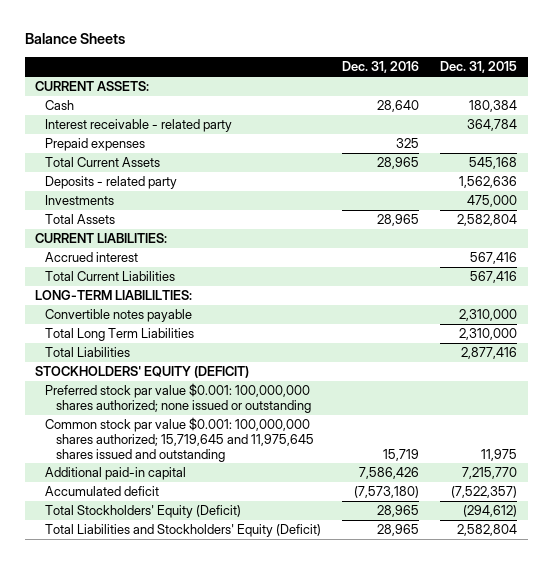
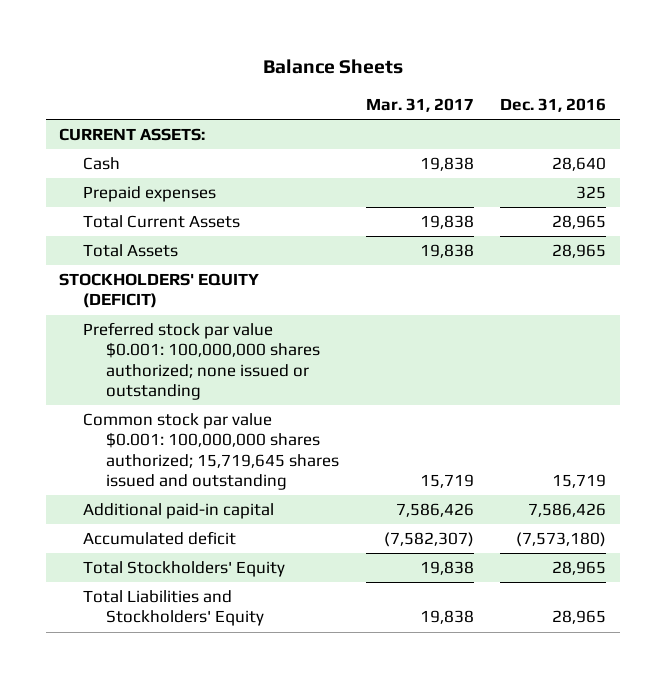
- | Dec. 31, 2016 | Dec. 31, 2015
+ | Mar. 31, 2017 | Dec. 31, 2016
- Interest receivable - related party | | 364,784
- Deposits - related party | | 1,562,636
- Investments | | 475,000
- CURRENT LIABILITIES:
- Accrued interest | | 567,416
- Total Current Liabilities | | 567,416
- LONG-TERM LIABILILTIES:
- Convertible notes payable | | 2,310,000
- Total Long Term Liabilities | | 2,310,000
- Total Liabilities | | 2,877,416
- Common stock par value $0.001: 100,000,000 shares authorized; 15,719,645 and 11,975,645 shares issued and outstanding | 15,719 | 11,975
+ Common stock par value $0.001: 100,000,000 shares authorized; 15,719,645 shares issued and outstanding | 15,719 | 15,719
- Total Stockholders' Equity (Deficit) | 28,965 | (294,612)
- Total Liabilities and Stockholders' Equity (Deficit) | 28,965 | 2,582,804
+ Total Stockholders' Equity | 19,838 | 28,965
+ Total Liabilities and Stockholders' Equity | 19,838 | 28,965

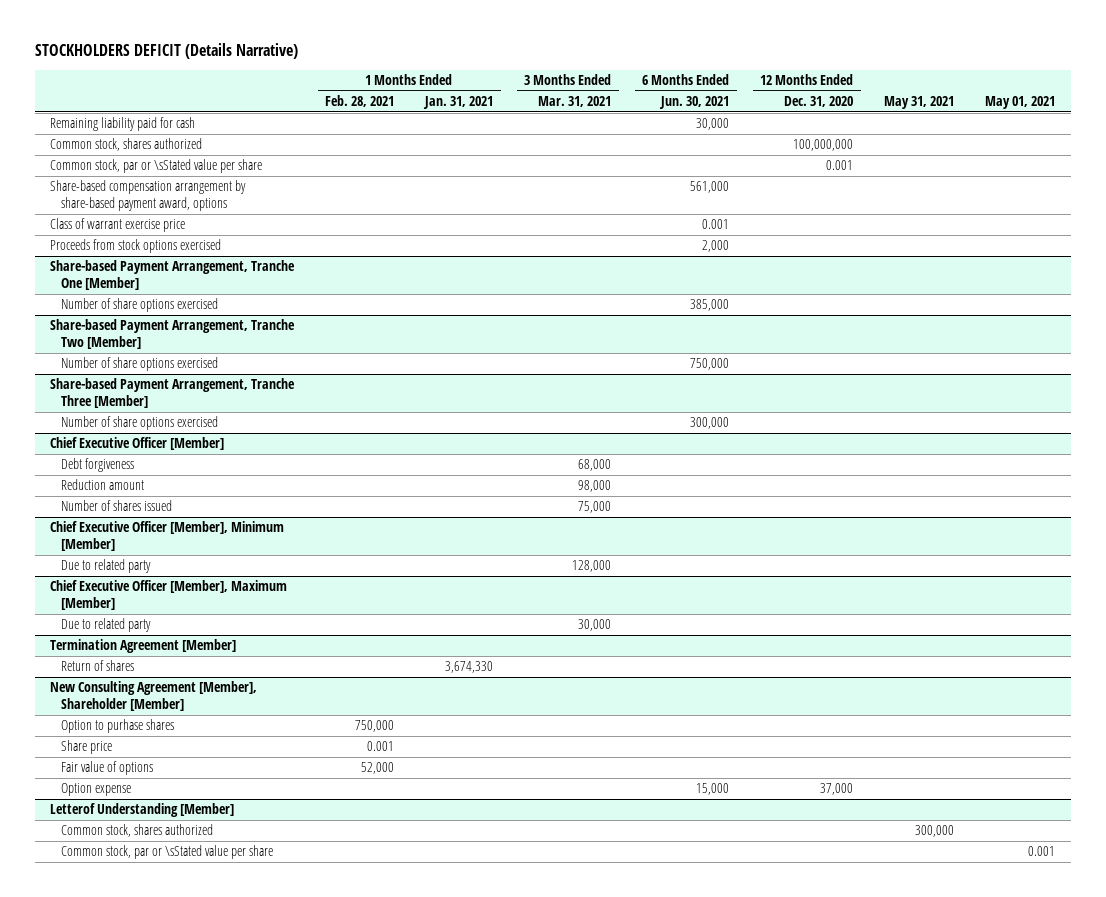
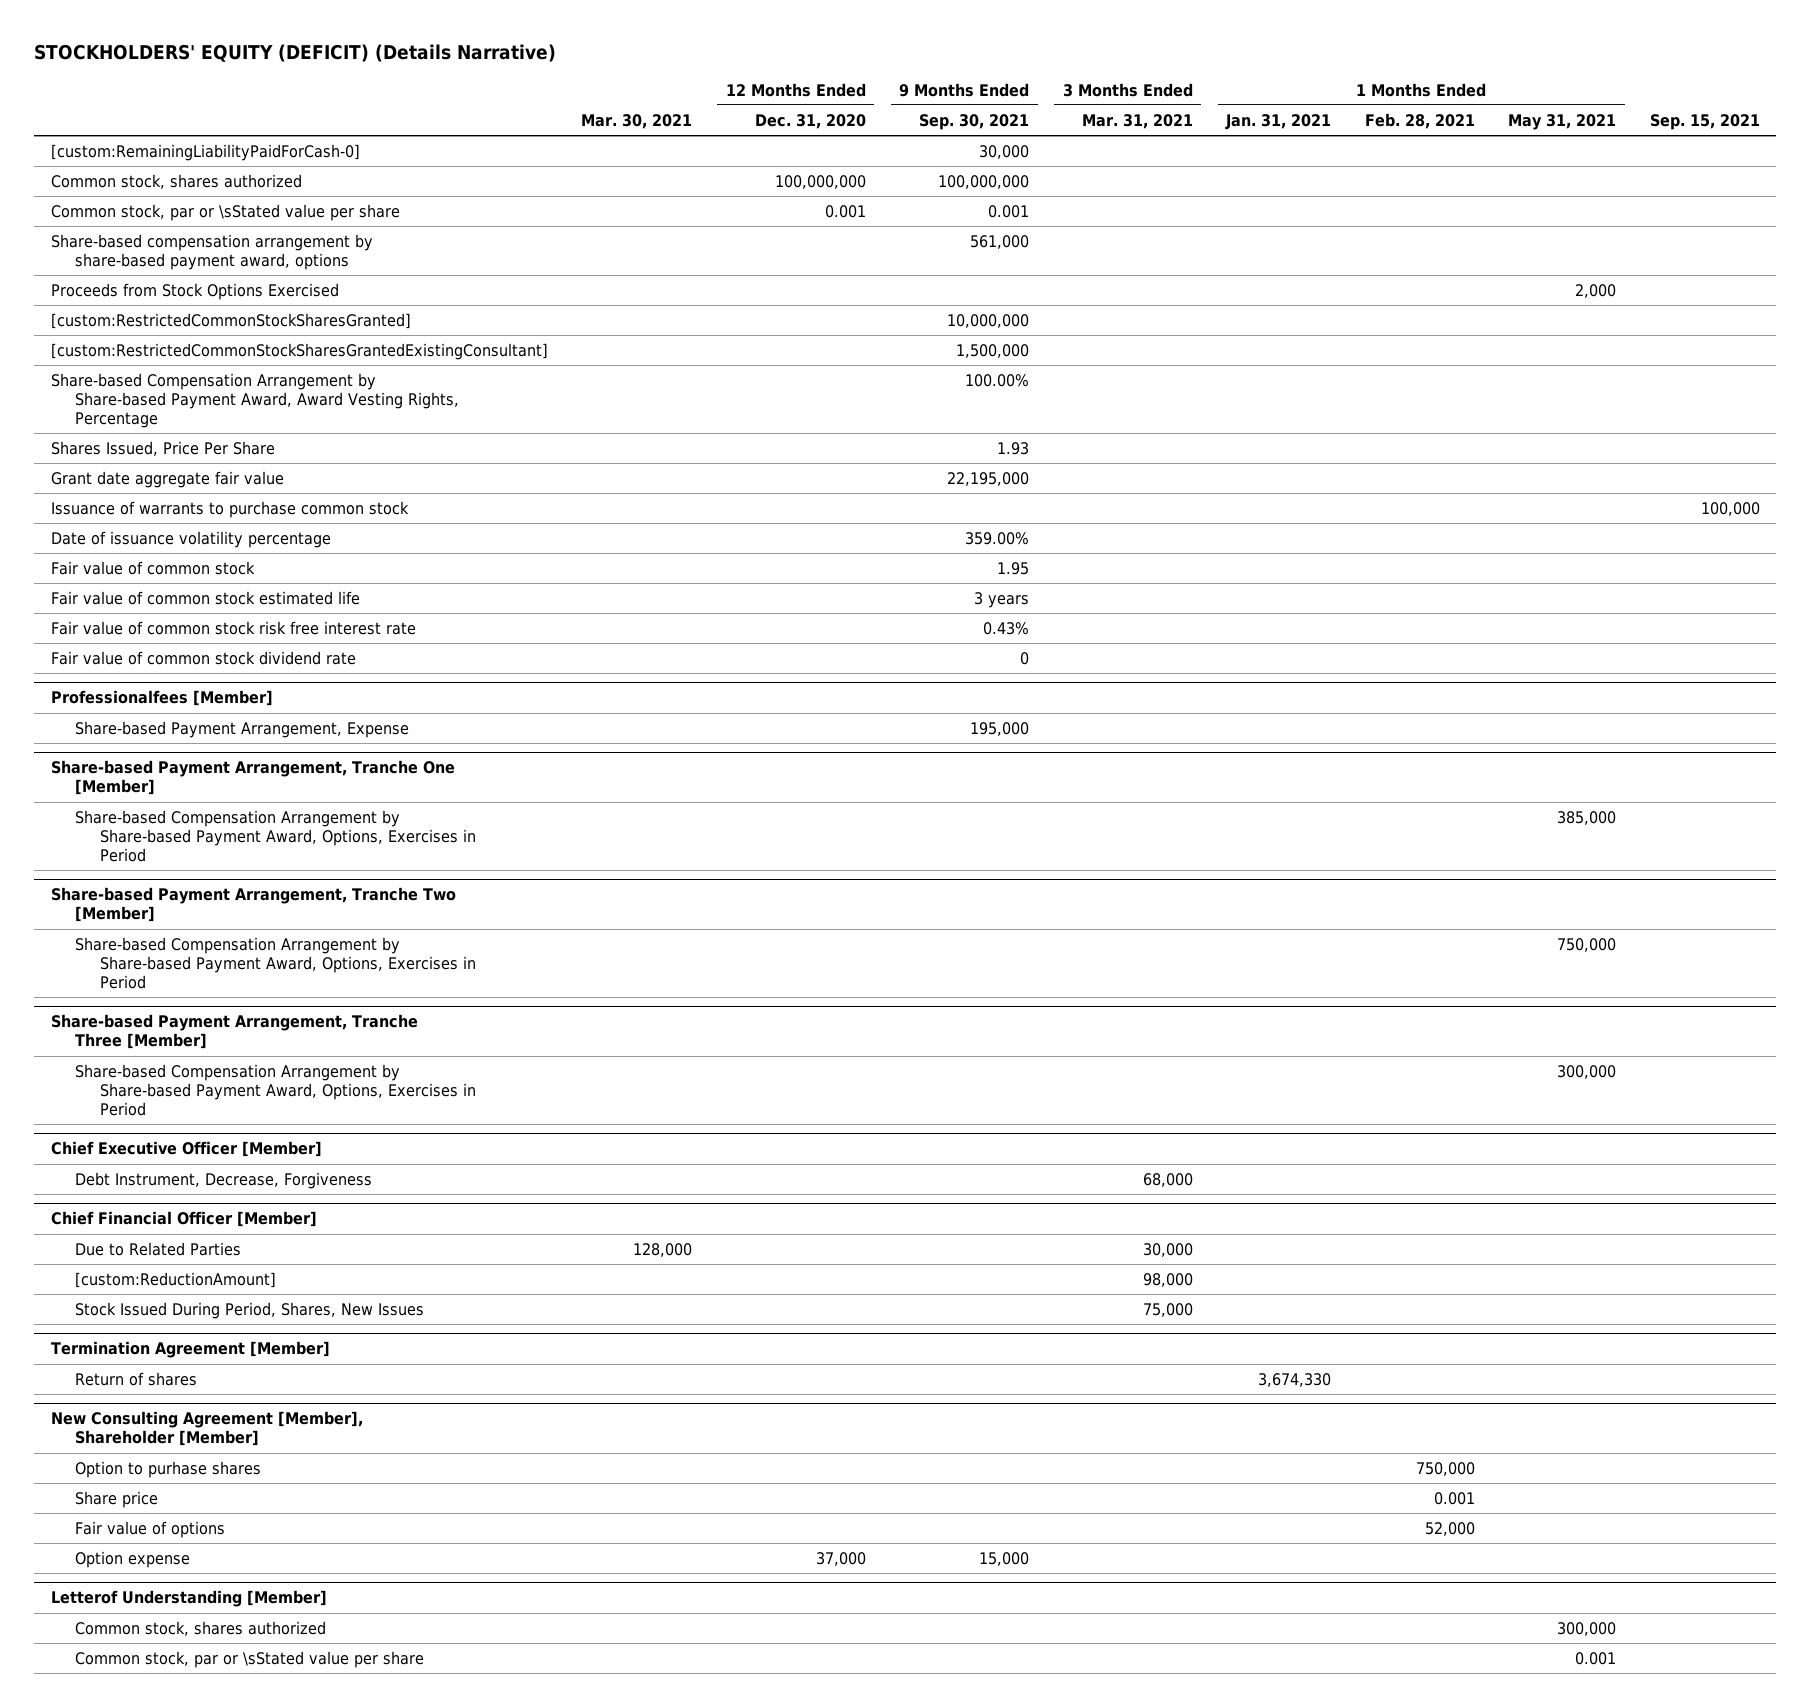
- STOCKHOLDERS DEFICIT (Details Narrative)
+ STOCKHOLDERS' EQUITY (DEFICIT) (Details Narrative)
- | 1 Months Ended Feb. 28, 2021 | 1 Months Ended Jan. 31, 2021 | 3 Months Ended Mar. 31, 2021 | 6 Months Ended Jun. 30, 2021 | 12 Months Ended Dec. 31, 2020 | May 31, 2021 | May 01, 2021
+ | Mar. 30, 2021 | 12 Months Ended Dec. 31, 2020 | 9 Months Ended Sep. 30, 2021 | 3 Months Ended Mar. 31, 2021 | 1 Months Ended Jan. 31, 2021 | 1 Months Ended Feb. 28, 2021 | 1 Months Ended May 31, 2021 | Sep. 15, 2021
- Remaining liability paid for cash | | | | 30,000 | | |
+ [custom:RemainingLiabilityPaidForCash-0] | | | 30,000 | | | | |
- Class of warrant exercise price | | | | 0.001 | | |
- Proceeds from stock options exercised | | | | 2,000 | | |
+ Proceeds from Stock Options Exercised | | | | | | | 2,000 |
+ [custom:RestrictedCommonStockSharesGranted] | | | 10,000,000 | | | | |
+ [custom:RestrictedCommonStockSharesGrantedExistingConsultant] | | | 1,500,000 | | | | |
+ Share-based Compensation Arrangement by Share-based Payment Award, Award Vesting Rights, Percentage | | | 100.00% | | | | |
+ Shares Issued, Price Per Share | | | 1.93 | | | | |
+ Grant date aggregate fair value | | | 22,195,000 | | | | |
+ Issuance of warrants to purchase common stock | | | | | | | | 100,000
+ Date of issuance volatility percentage | | | 359.00% | | | | |
+ Fair value of common stock | | | 1.95 | | | | |
+ Fair value of common stock estimated life | | | 3 years | | | | |
+ Fair value of common stock risk free interest rate | | | 0.43% | | | | |
+ Fair value of common stock dividend rate | | | 0 | | | | |
+ Professionalfees [Member]
+ Share-based Payment Arrangement, Expense | | | 195,000 | | | | |
@ Share-based Payment Arrangement, Tranche One [Member]
- Number of share options exercised | | | | 385,000 | | |
+ Share-based Compensation Arrangement by Share-based Payment Award, Options, Exercises in Period | | | | | | | 385,000 |
@ Share-based Payment Arrangement, Tranche Two [Member]
- Number of share options exercised | | | | 750,000 | | |
+ Share-based Compensation Arrangement by Share-based Payment Award, Options, Exercises in Period | | | | | | | 750,000 |
@ Share-based Payment Arrangement, Tranche Three [Member]
- Number of share options exercised | | | | 300,000 | | |
+ Share-based Compensation Arrangement by Share-based Payment Award, Options, Exercises in Period | | | | | | | 300,000 |
@ Chief Executive Officer [Member]
- Debt forgiveness | | | 68,000 | | | |
- Reduction amount | | | 98,000 | | | |
- Number of shares issued | | | 75,000 | | | |
- Chief Executive Officer [Member], Minimum [Member]
- Due to related party | | | 128,000 | | | |
- Chief Executive Officer [Member], Maximum [Member]
- Due to related party | | | 30,000 | | | |
@ Chief Executive Officer [Member]
+ Debt Instrument, Decrease, Forgiveness | | | | 68,000 | | | |
+ Chief Financial Officer [Member]
+ Due to Related Parties | 128,000 | | | 30,000 | | | |
+ [custom:ReductionAmount] | | | | 98,000 | | | |
+ Stock Issued During Period, Shares, New Issues | | | | 75,000 | | | |

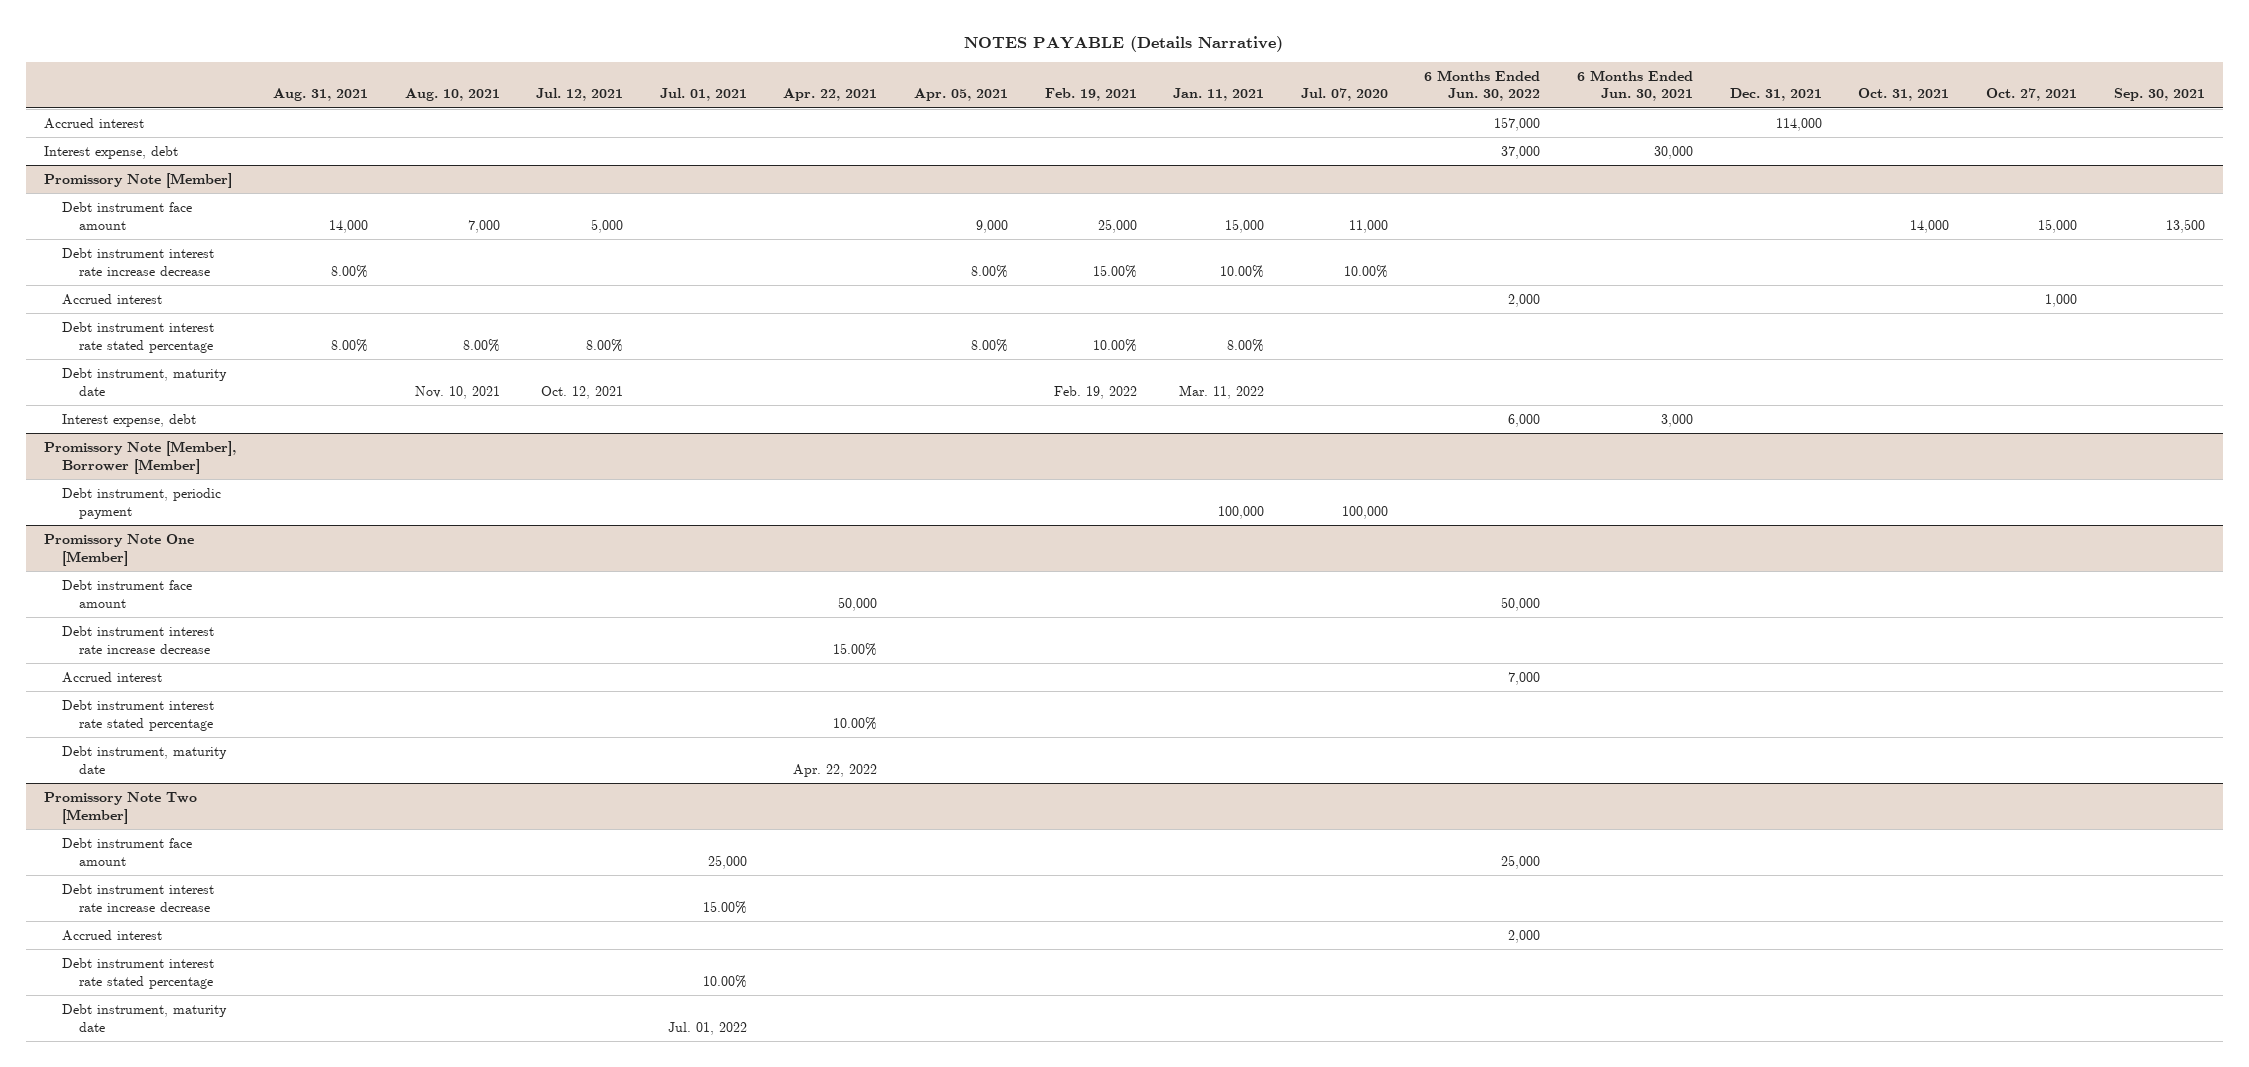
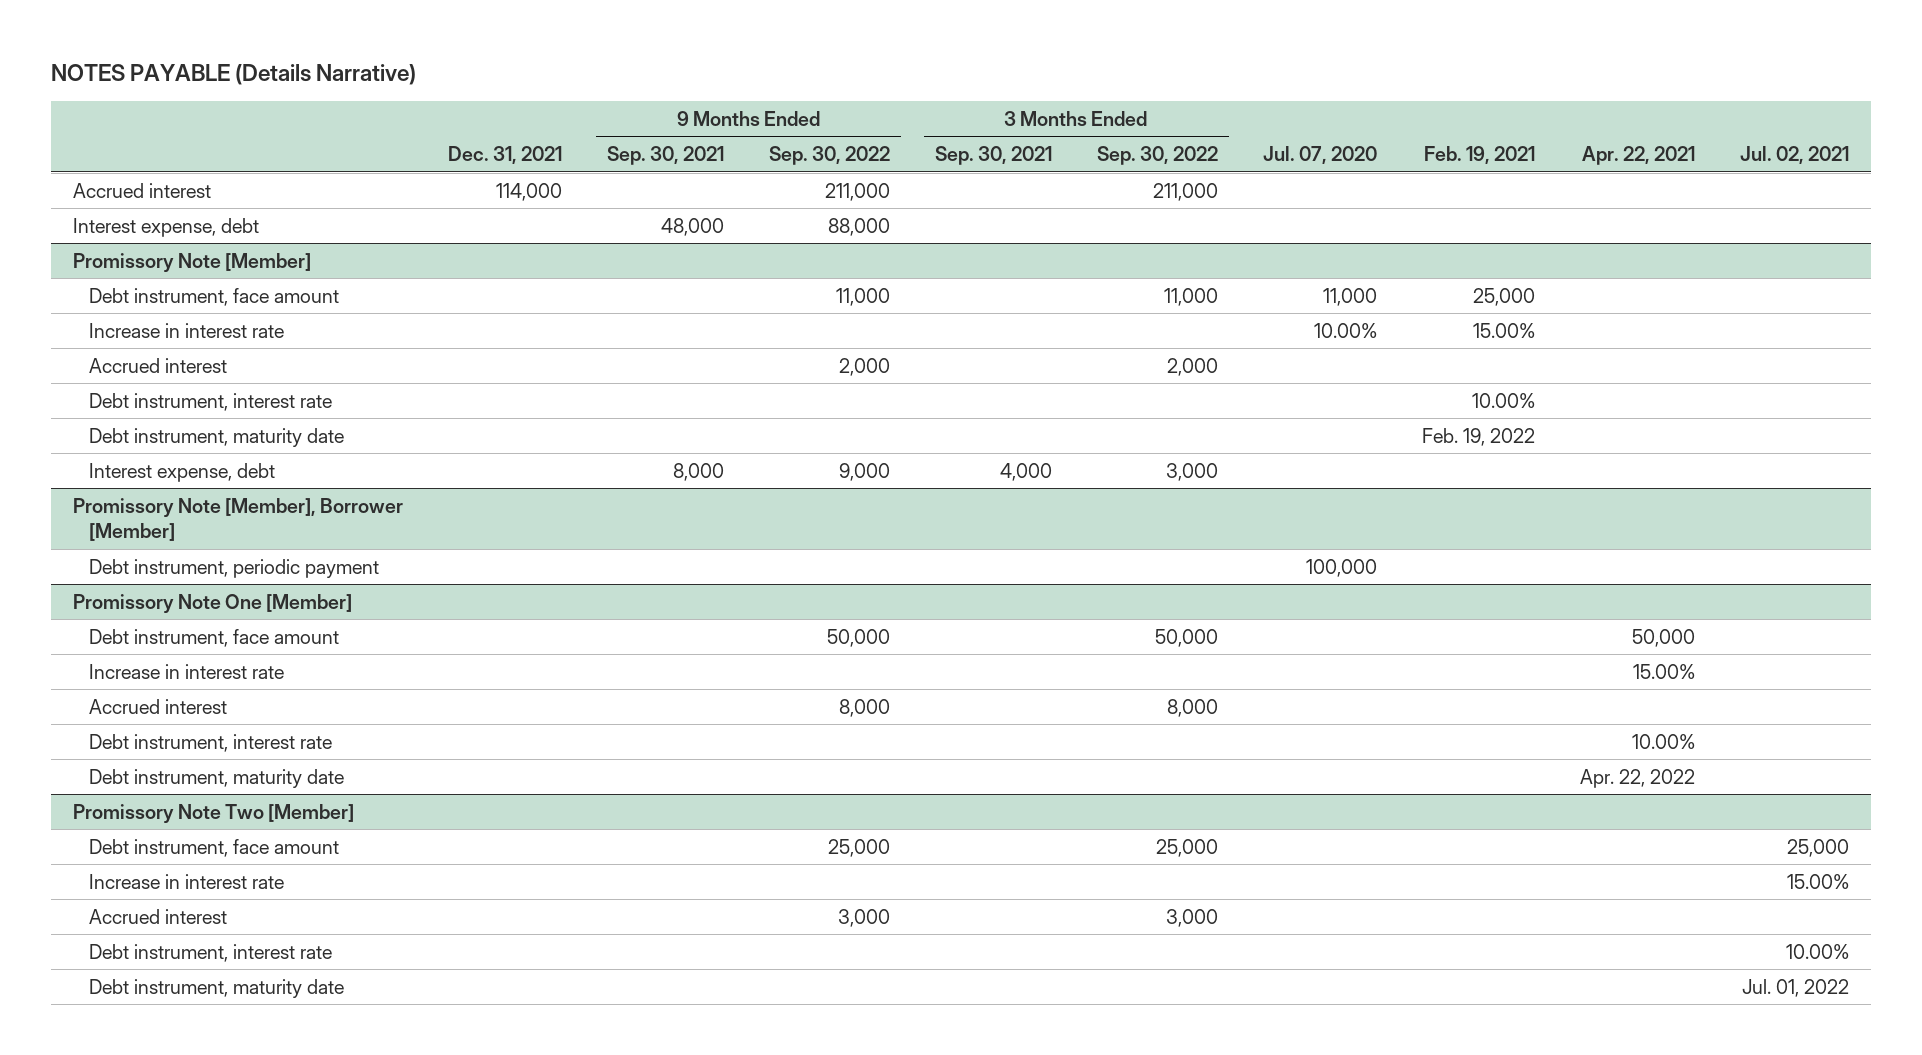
- | Aug. 31, 2021 | Aug. 10, 2021 | Jul. 12, 2021 | Jul. 01, 2021 | Apr. 22, 2021 | Apr. 05, 2021 | Feb. 19, 2021 | Jan. 11, 2021 | Jul. 07, 2020 | 6 Months Ended Jun. 30, 2022 | 6 Months Ended Jun. 30, 2021 | Dec. 31, 2021 | Oct. 31, 2021 | Oct. 27, 2021 | Sep. 30, 2021
+ | Dec. 31, 2021 | 9 Months Ended Sep. 30, 2021 | 9 Months Ended Sep. 30, 2022 | 3 Months Ended Sep. 30, 2021 | 3 Months Ended Sep. 30, 2022 | Jul. 07, 2020 | Feb. 19, 2021 | Apr. 22, 2021 | Jul. 02, 2021
@ Promissory Note [Member]
- Debt instrument face amount | 14,000 | 7,000 | 5,000 | | | 9,000 | 25,000 | 15,000 | 11,000 | | | | 14,000 | 15,000 | 13,500
- Debt instrument interest rate increase decrease | 8.00% | | | | | 8.00% | 15.00% | 10.00% | 10.00% | | | | | |
+ Debt instrument, face amount | | | 11,000 | | 11,000 | 11,000 | 25,000 | |
+ Increase in interest rate | | | | | | 10.00% | 15.00% | |
- Debt instrument interest rate stated percentage | 8.00% | 8.00% | 8.00% | | | 8.00% | 10.00% | 8.00% | | | | | | |
+ Debt instrument, interest rate | | | | | | | 10.00% | |
@ Promissory Note One [Member]
- Debt instrument face amount | | | | | 50,000 | | | | | 50,000 | | | | |
- Debt instrument interest rate increase decrease | | | | | 15.00% | | | | | | | | | |
+ Debt instrument, face amount | | | 50,000 | | 50,000 | | | 50,000 |
+ Increase in interest rate | | | | | | | | 15.00% |
- Debt instrument interest rate stated percentage | | | | | 10.00% | | | | | | | | | |
+ Debt instrument, interest rate | | | | | | | | 10.00% |
@ Promissory Note Two [Member]
- Debt instrument face amount | | | | 25,000 | | | | | | 25,000 | | | | |
- Debt instrument interest rate increase decrease | | | | 15.00% | | | | | | | | | | |
+ Debt instrument, face amount | | | 25,000 | | 25,000 | | | | 25,000
+ Increase in interest rate | | | | | | | | | 15.00%
- Debt instrument interest rate stated percentage | | | | 10.00% | | | | | | | | | | |
+ Debt instrument, interest rate | | | | | | | | | 10.00%

